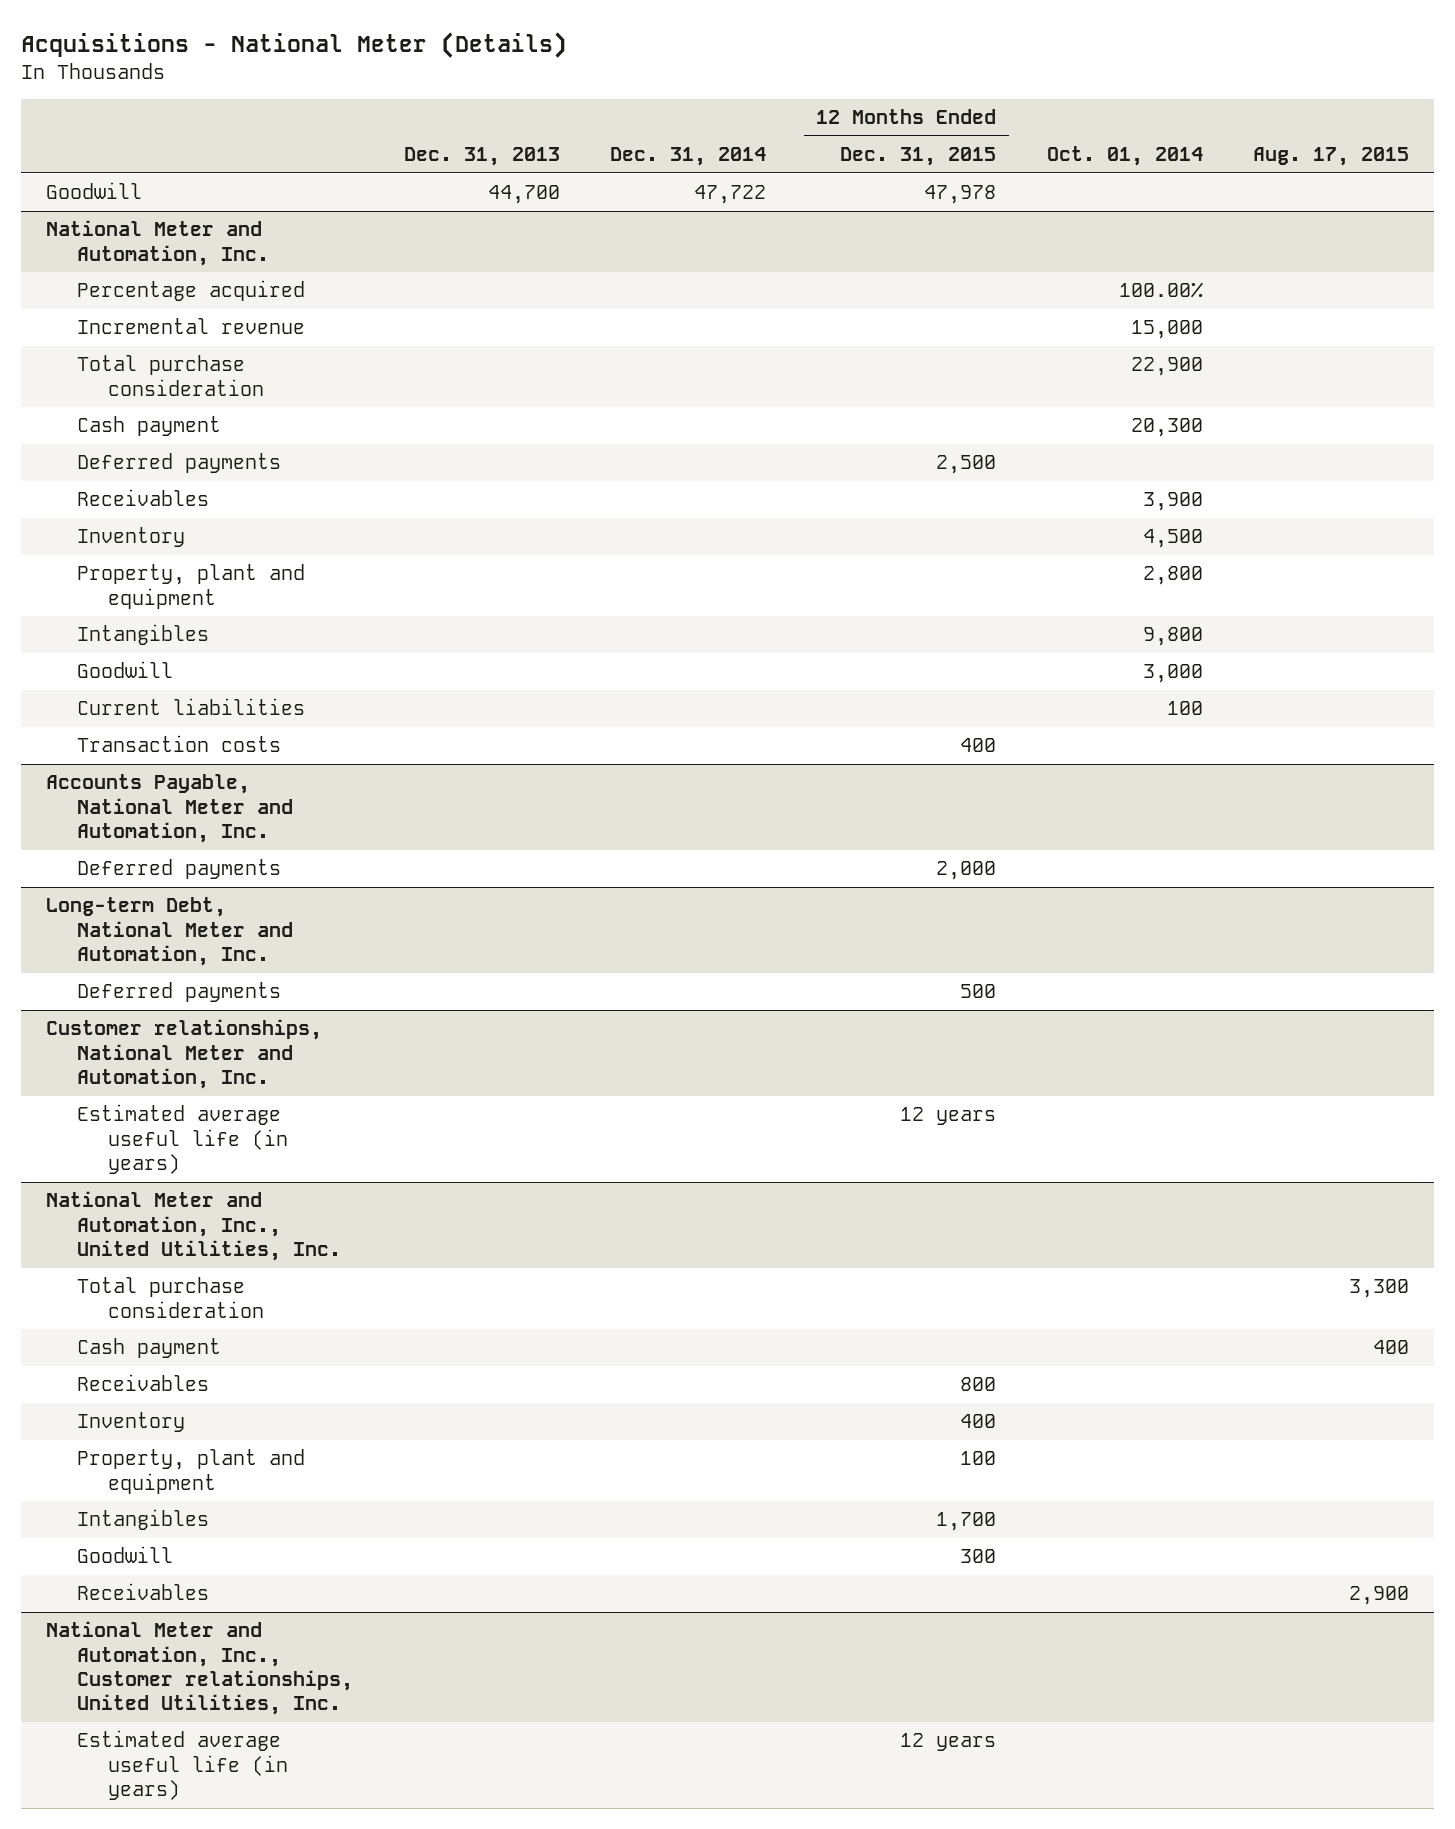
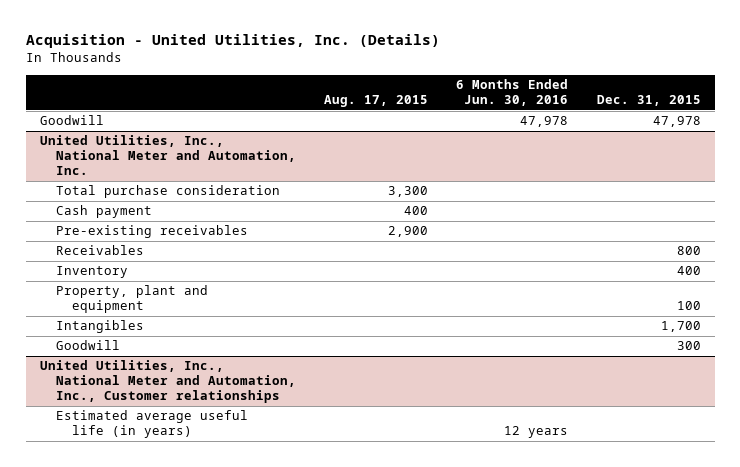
- Acquisitions - National Meter (Details)
+ Acquisition - United Utilities, Inc. (Details)
- | Dec. 31, 2013 | Dec. 31, 2014 | 12 Months Ended Dec. 31, 2015 | Oct. 01, 2014 | Aug. 17, 2015
+ | Aug. 17, 2015 | 6 Months Ended Jun. 30, 2016 | Dec. 31, 2015
- National Meter and Automation, Inc.
- Percentage acquired | | | | 100.00% |
- Incremental revenue | | | | 15,000 |
- Total purchase consideration | | | | 22,900 |
- Cash payment | | | | 20,300 |
- Deferred payments | | | 2,500 | |
- Receivables | | | | 3,900 |
- Inventory | | | | 4,500 |
- Property, plant and equipment | | | | 2,800 |
- Intangibles | | | | 9,800 |
- Goodwill | | | | 3,000 |
- Current liabilities | | | | 100 |
- Transaction costs | | | 400 | |
- Accounts Payable, National Meter and Automation, Inc.
- Deferred payments | | | 2,000 | |
- Long-term Debt, National Meter and Automation, Inc.
- Deferred payments | | | 500 | |
- Customer relationships, National Meter and Automation, Inc.
- Estimated average useful life (in years) | | | 12 years | |
- National Meter and Automation, Inc., United Utilities, Inc.
+ United Utilities, Inc., National Meter and Automation, Inc.
+ Pre-existing receivables | 2,900 | |
- Receivables | | | | | 2,900
- National Meter and Automation, Inc., Customer relationships, United Utilities, Inc.
+ United Utilities, Inc., National Meter and Automation, Inc., Customer relationships

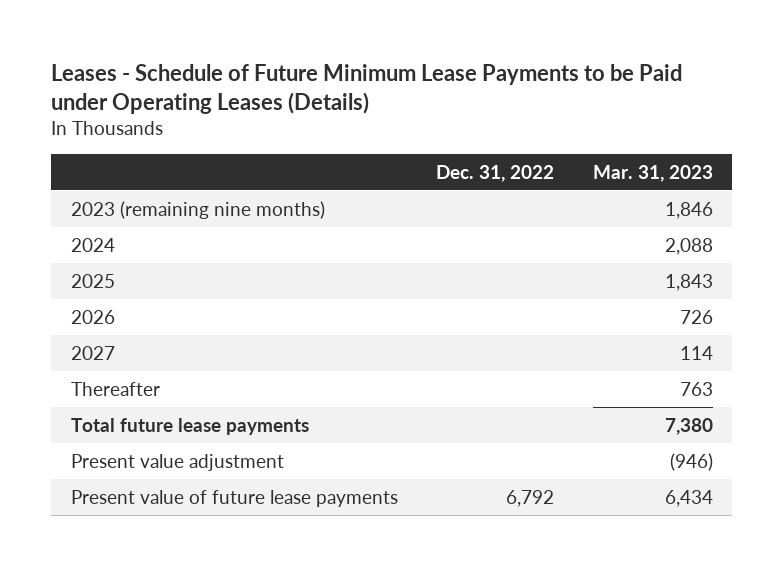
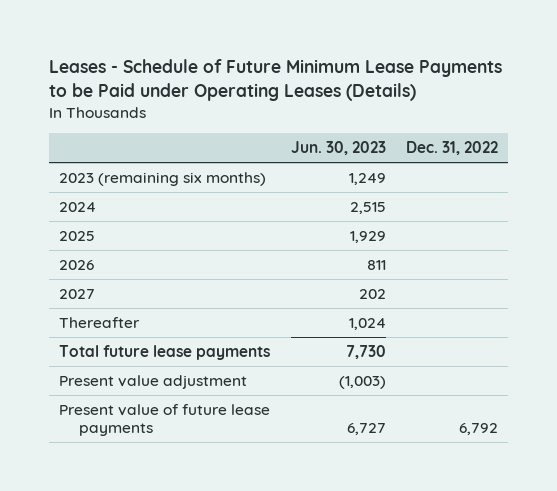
- | Dec. 31, 2022 | Mar. 31, 2023
+ | Jun. 30, 2023 | Dec. 31, 2022
- 2023 (remaining nine months) | | 1,846
+ 2023 (remaining six months) | 1,249 |

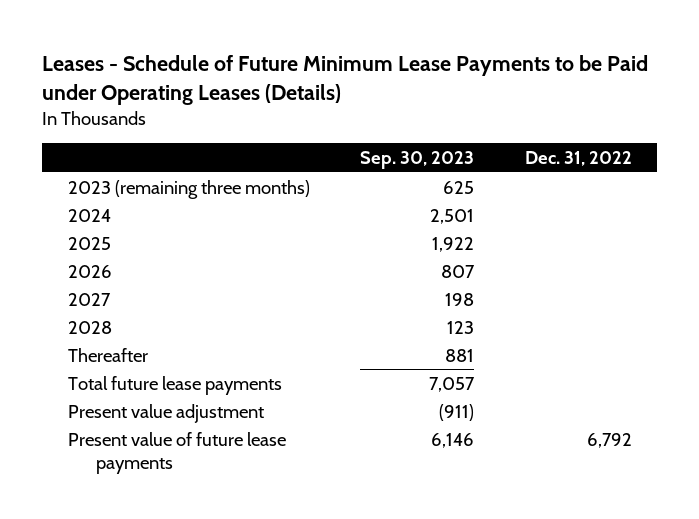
- | Jun. 30, 2023 | Dec. 31, 2022
+ | Sep. 30, 2023 | Dec. 31, 2022
- 2023 (remaining six months) | 1,249 |
+ 2023 (remaining three months) | 625 |
+ 2028 | 123 |

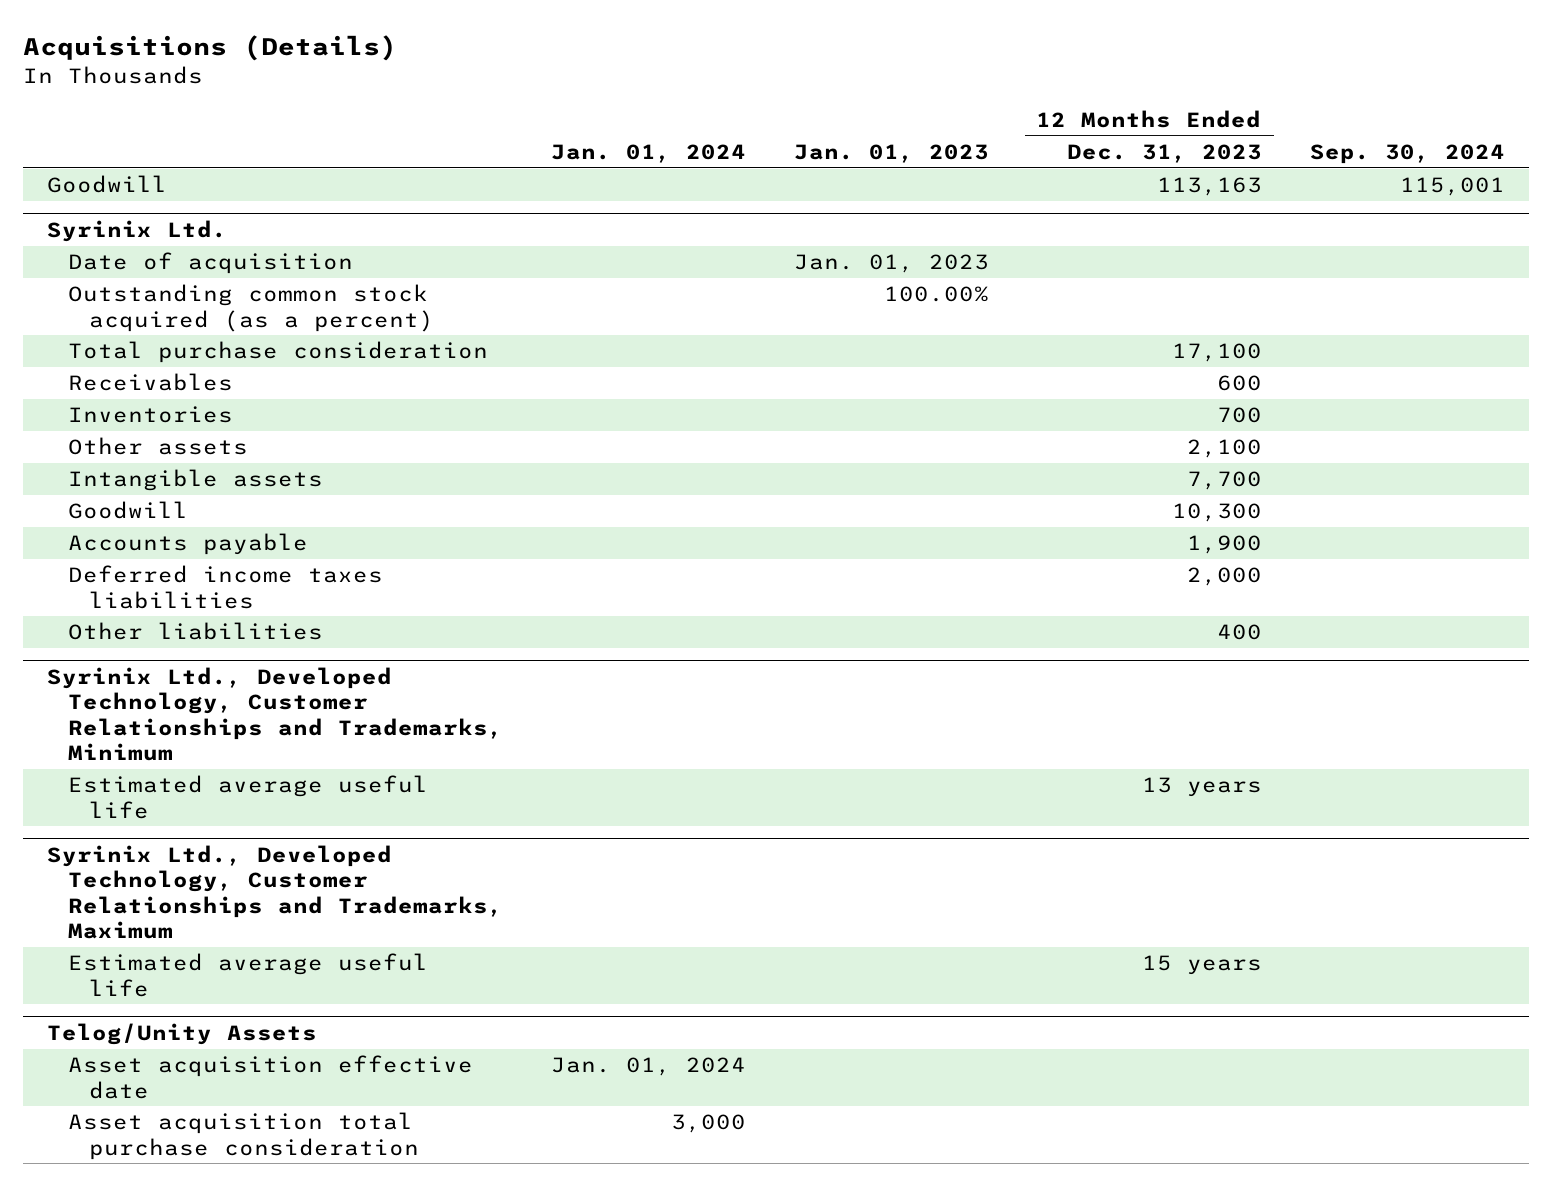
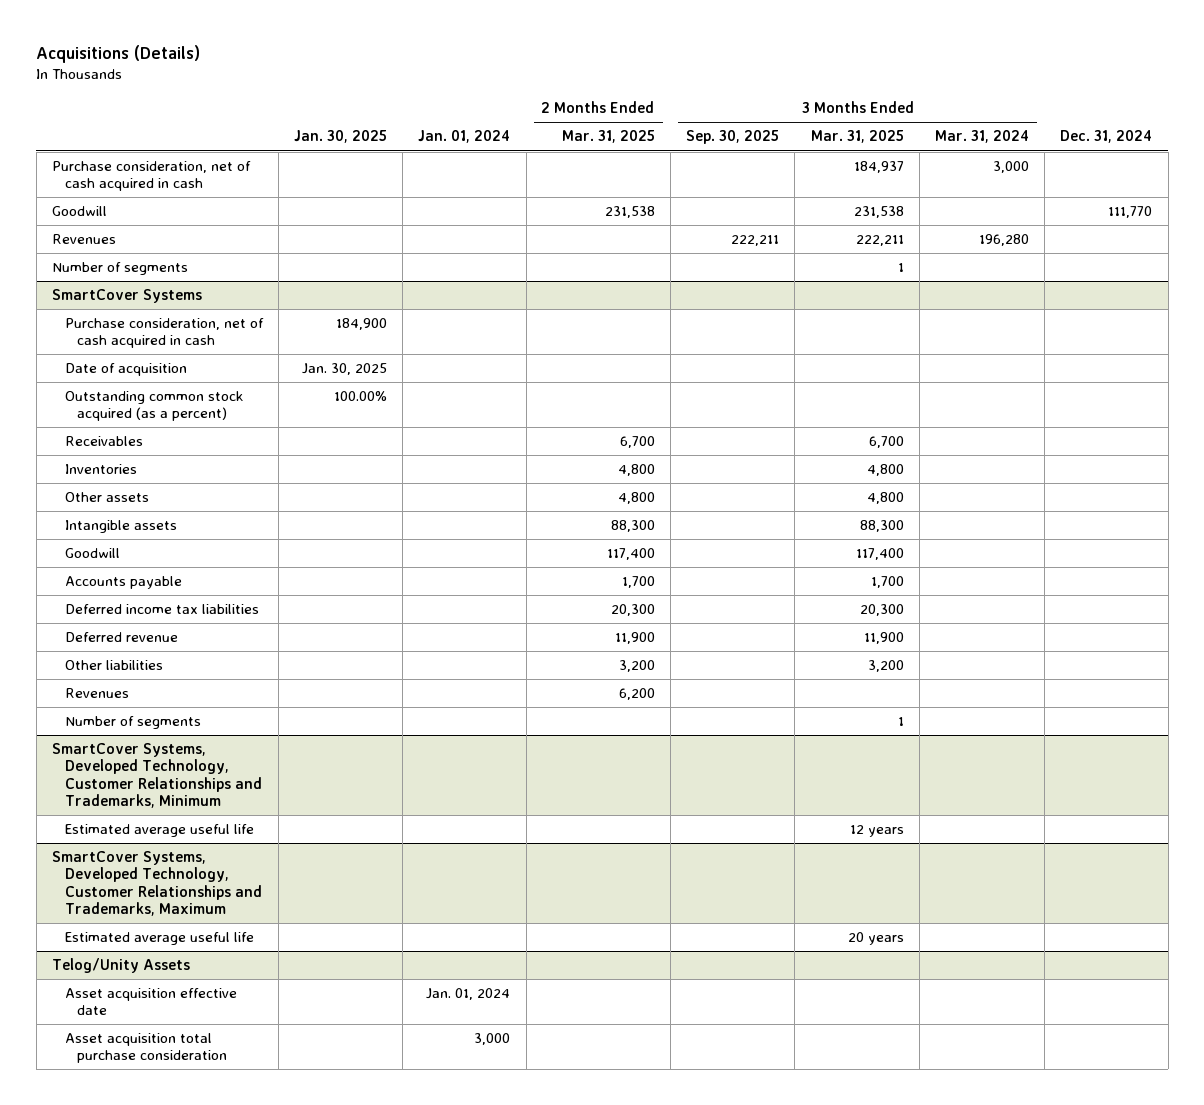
- | Jan. 01, 2024 | Jan. 01, 2023 | 12 Months Ended Dec. 31, 2023 | Sep. 30, 2024
+ | Jan. 30, 2025 | Jan. 01, 2024 | 2 Months Ended Mar. 31, 2025 | 3 Months Ended Sep. 30, 2025 | 3 Months Ended Mar. 31, 2025 | 3 Months Ended Mar. 31, 2024 | Dec. 31, 2024
+ Purchase consideration, net of cash acquired in cash | | | | | 184,937 | 3,000 |
- Syrinix Ltd.
- Date of acquisition | | Jan. 01, 2023 | |
- Outstanding common stock acquired (as a percent) | | 100.00% | |
- Total purchase consideration | | | 17,100 |
- Receivables | | | 600 |
- Inventories | | | 700 |
- Other assets | | | 2,100 |
- Intangible assets | | | 7,700 |
- Goodwill | | | 10,300 |
- Accounts payable | | | 1,900 |
- Deferred income taxes liabilities | | | 2,000 |
- Other liabilities | | | 400 |
- Syrinix Ltd., Developed Technology, Customer Relationships and Trademarks, Minimum
+ Revenues | | | | 222,211 | 222,211 | 196,280 |
+ Number of segments | | | | | 1 | |
+ SmartCover Systems
+ Purchase consideration, net of cash acquired in cash | 184,900 | | | | | |
+ Date of acquisition | Jan. 30, 2025 | | | | | |
+ Outstanding common stock acquired (as a percent) | 100.00% | | | | | |
+ Receivables | | | 6,700 | | 6,700 | |
+ Inventories | | | 4,800 | | 4,800 | |
+ Other assets | | | 4,800 | | 4,800 | |
+ Intangible assets | | | 88,300 | | 88,300 | |
+ Goodwill | | | 117,400 | | 117,400 | |
+ Accounts payable | | | 1,700 | | 1,700 | |
+ Deferred income tax liabilities | | | 20,300 | | 20,300 | |
+ Deferred revenue | | | 11,900 | | 11,900 | |
+ Other liabilities | | | 3,200 | | 3,200 | |
+ Revenues | | | 6,200 | | | |
+ Number of segments | | | | | 1 | |
+ SmartCover Systems, Developed Technology, Customer Relationships and Trademarks, Minimum
- Syrinix Ltd., Developed Technology, Customer Relationships and Trademarks, Maximum
+ SmartCover Systems, Developed Technology, Customer Relationships and Trademarks, Maximum

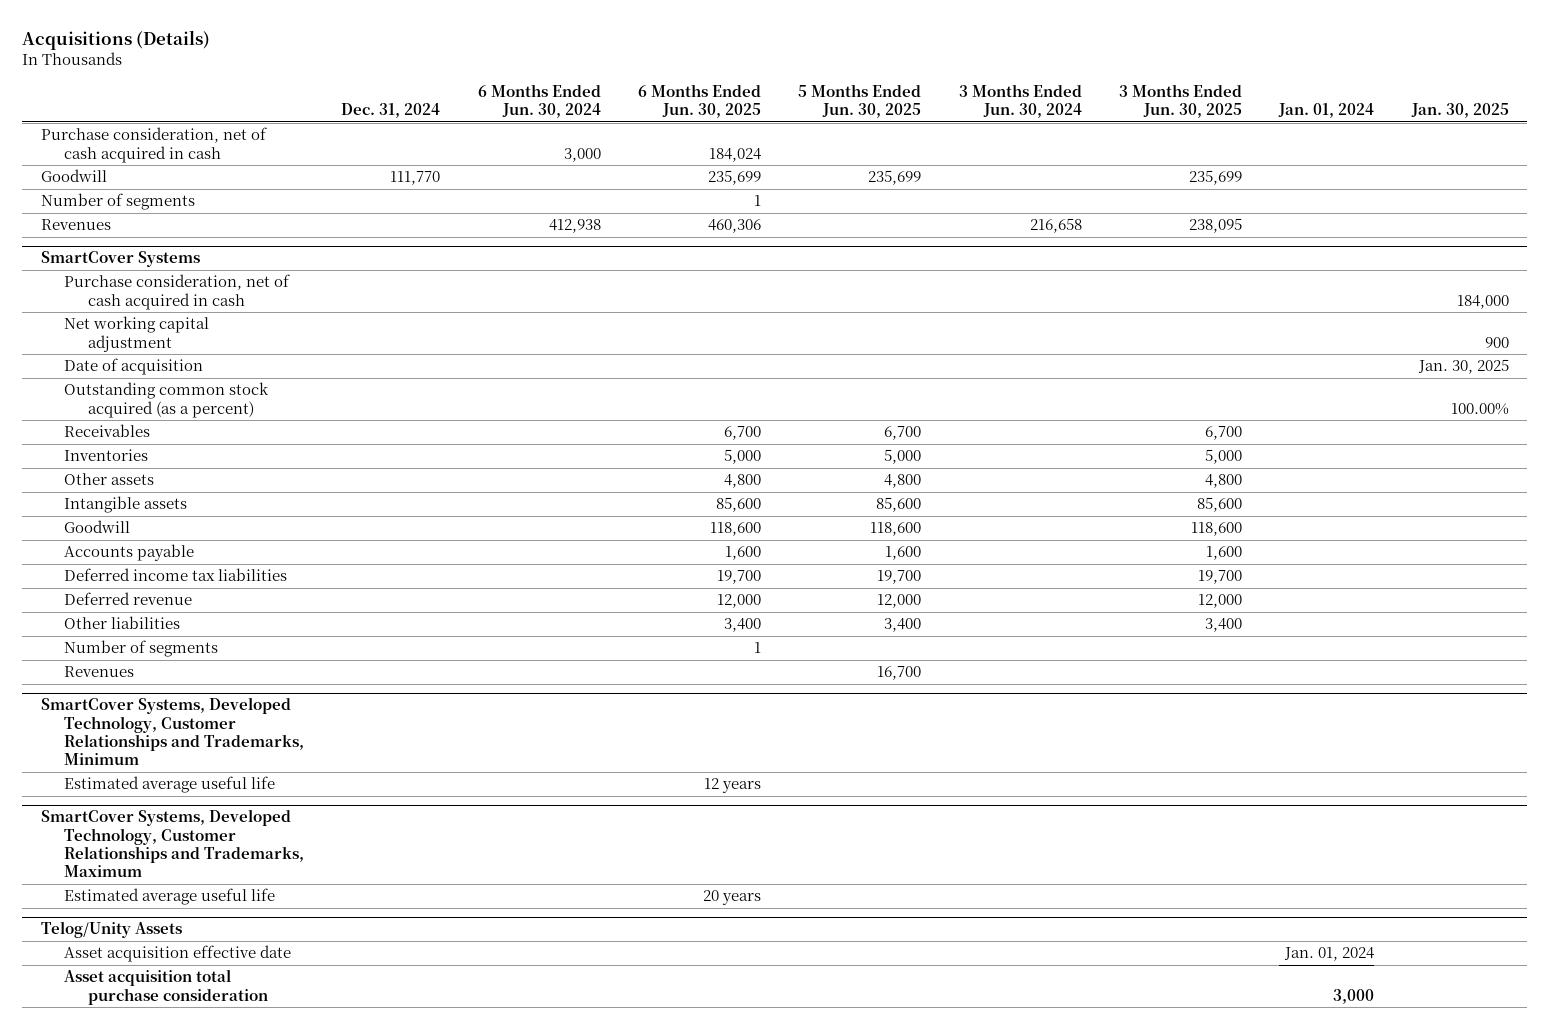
- | Jan. 30, 2025 | Jan. 01, 2024 | 2 Months Ended Mar. 31, 2025 | 3 Months Ended Sep. 30, 2025 | 3 Months Ended Mar. 31, 2025 | 3 Months Ended Mar. 31, 2024 | Dec. 31, 2024
+ | Dec. 31, 2024 | 6 Months Ended Jun. 30, 2024 | 6 Months Ended Jun. 30, 2025 | 5 Months Ended Jun. 30, 2025 | 3 Months Ended Jun. 30, 2024 | 3 Months Ended Jun. 30, 2025 | Jan. 01, 2024 | Jan. 30, 2025
moved down: Revenues | | 412,938 | 460,306 | | 216,658 | 238,095 | |
@ SmartCover Systems
- Purchase consideration, net of cash acquired in cash | 184,900 | | | | | |
+ Purchase consideration, net of cash acquired in cash | | | | | | | | 184,000
+ Net working capital adjustment | | | | | | | | 900
moved down: Revenues | | | | 16,700 | | | |

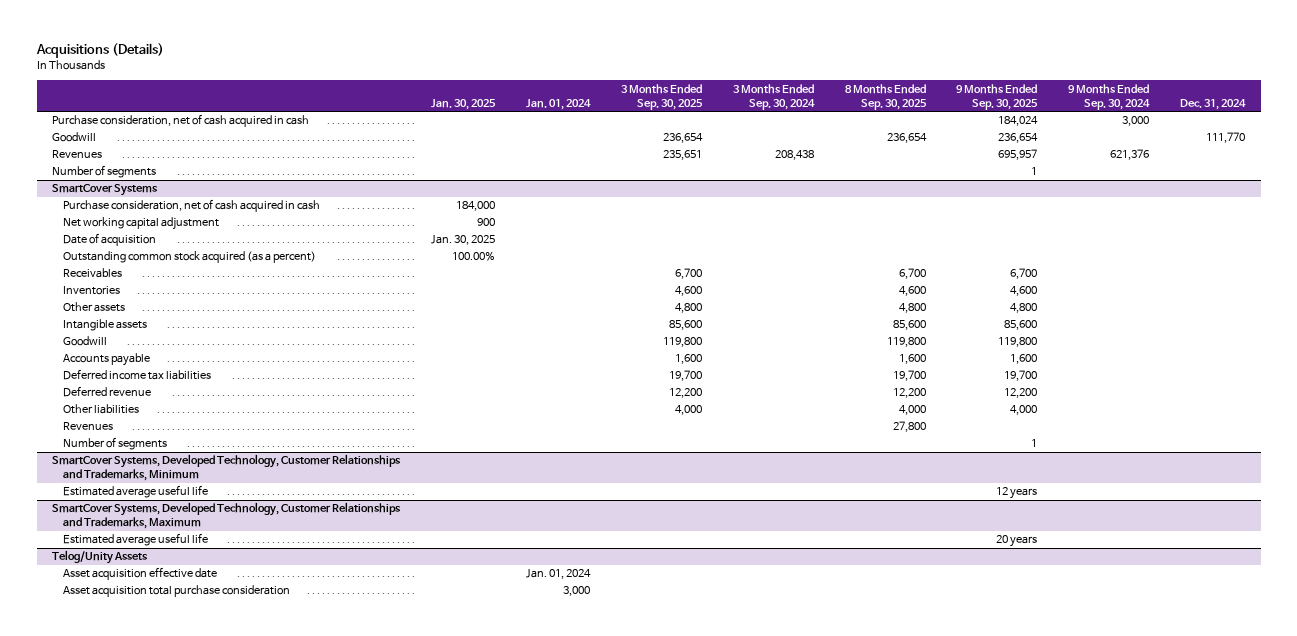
- | Dec. 31, 2024 | 6 Months Ended Jun. 30, 2024 | 6 Months Ended Jun. 30, 2025 | 5 Months Ended Jun. 30, 2025 | 3 Months Ended Jun. 30, 2024 | 3 Months Ended Jun. 30, 2025 | Jan. 01, 2024 | Jan. 30, 2025
+ | Jan. 30, 2025 | Jan. 01, 2024 | 3 Months Ended Sep. 30, 2025 | 3 Months Ended Sep. 30, 2024 | 8 Months Ended Sep. 30, 2025 | 9 Months Ended Sep. 30, 2025 | 9 Months Ended Sep. 30, 2024 | Dec. 31, 2024
moved down: Number of segments | | | | | | 1 | |
@ SmartCover Systems
moved down: Number of segments | | | | | | 1 | |

